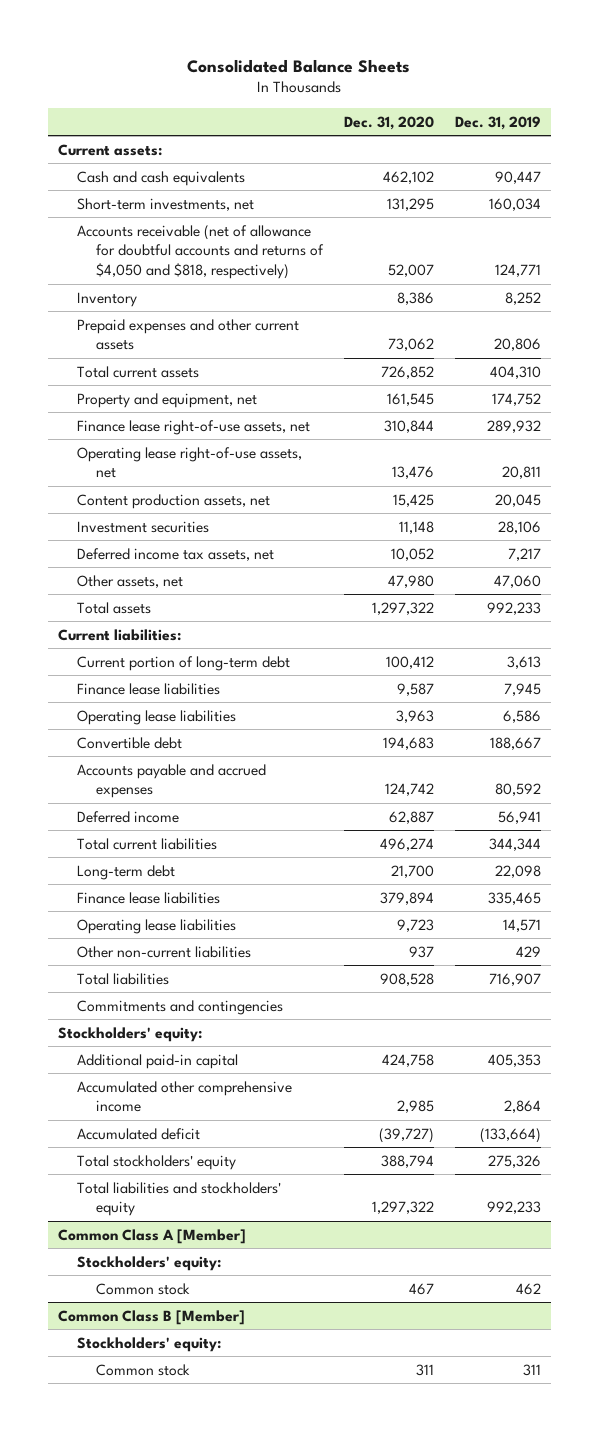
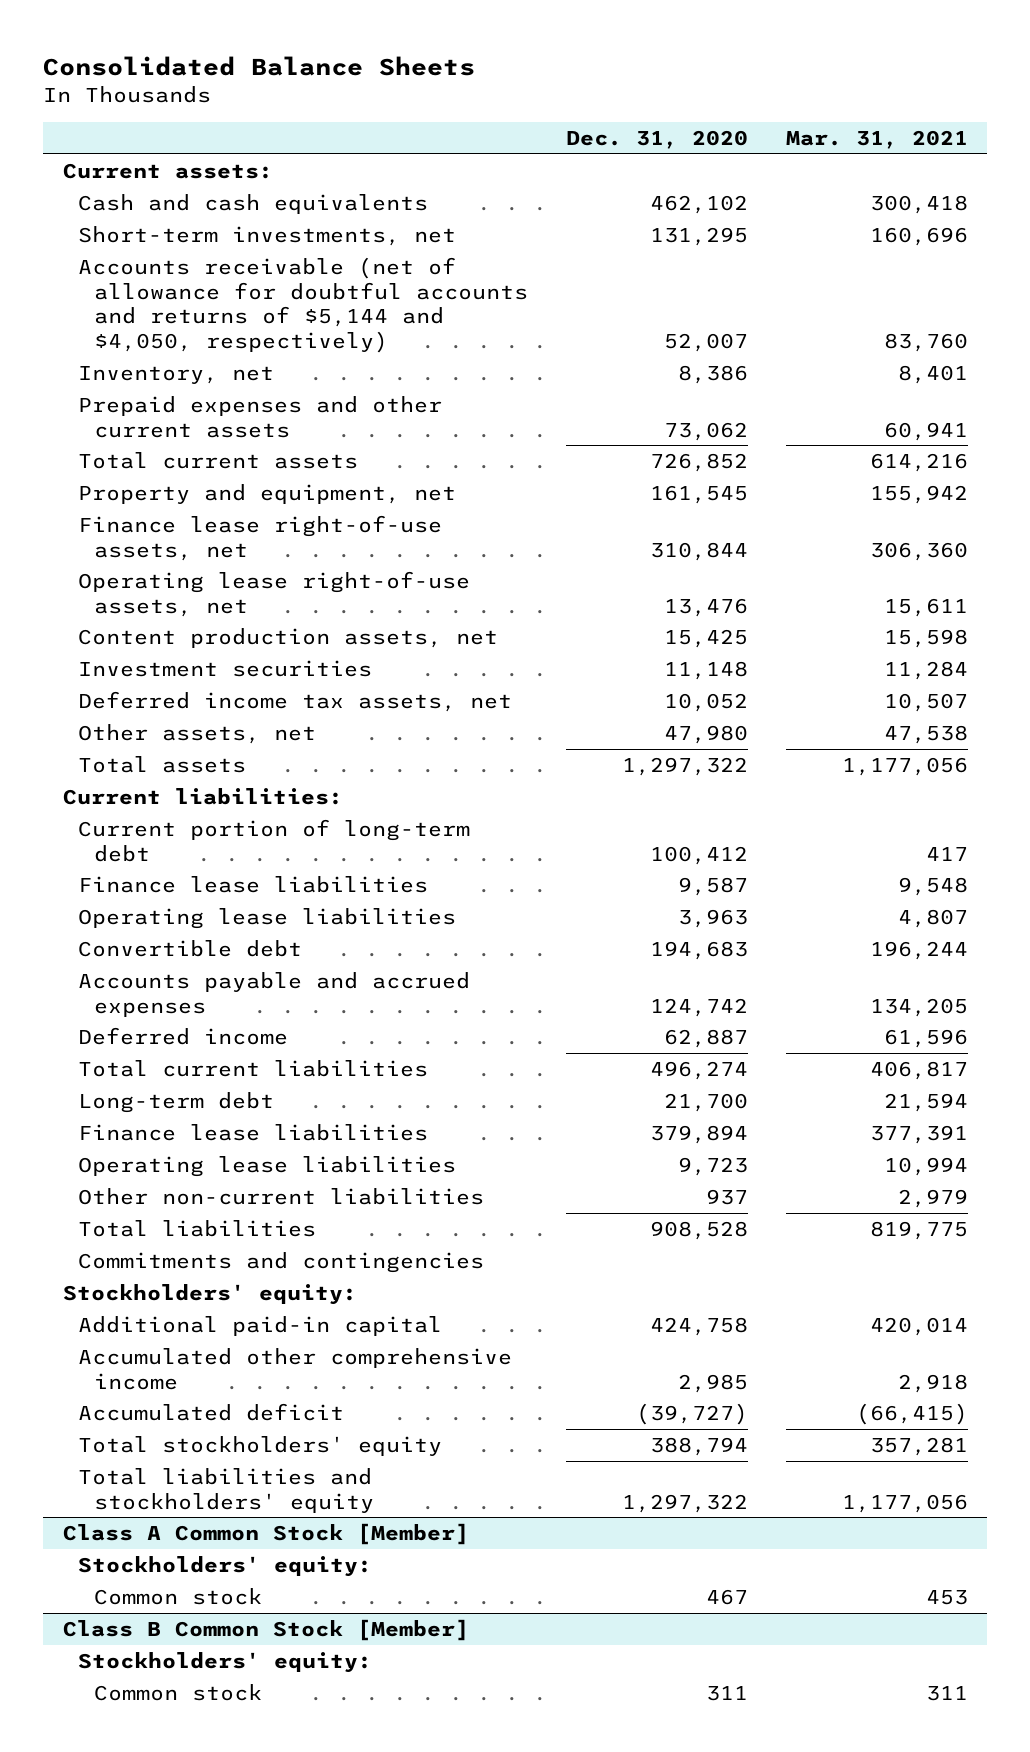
- | Dec. 31, 2020 | Dec. 31, 2019
+ | Dec. 31, 2020 | Mar. 31, 2021
- Accounts receivable (net of allowance for doubtful accounts and returns of $4,050 and $818, respectively) | 52,007 | 124,771
- Inventory | 8,386 | 8,252
+ Accounts receivable (net of allowance for doubtful accounts and returns of $5,144 and $4,050, respectively) | 52,007 | 83,760
+ Inventory, net | 8,386 | 8,401
- Common Class A [Member]
+ Class A Common Stock [Member]
- Common Class B [Member]
+ Class B Common Stock [Member]

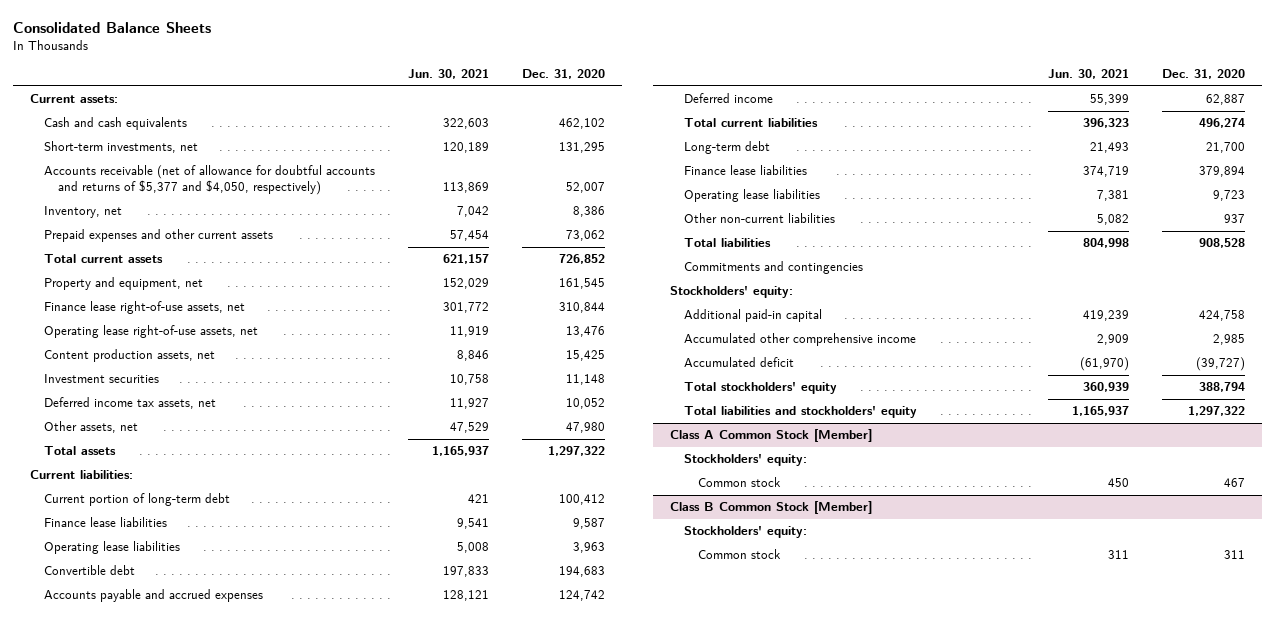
- | Dec. 31, 2020 | Mar. 31, 2021
+ | Jun. 30, 2021 | Dec. 31, 2020
- Accounts receivable (net of allowance for doubtful accounts and returns of $5,144 and $4,050, respectively) | 52,007 | 83,760
+ Accounts receivable (net of allowance for doubtful accounts and returns of $5,377 and $4,050, respectively) | 113,869 | 52,007

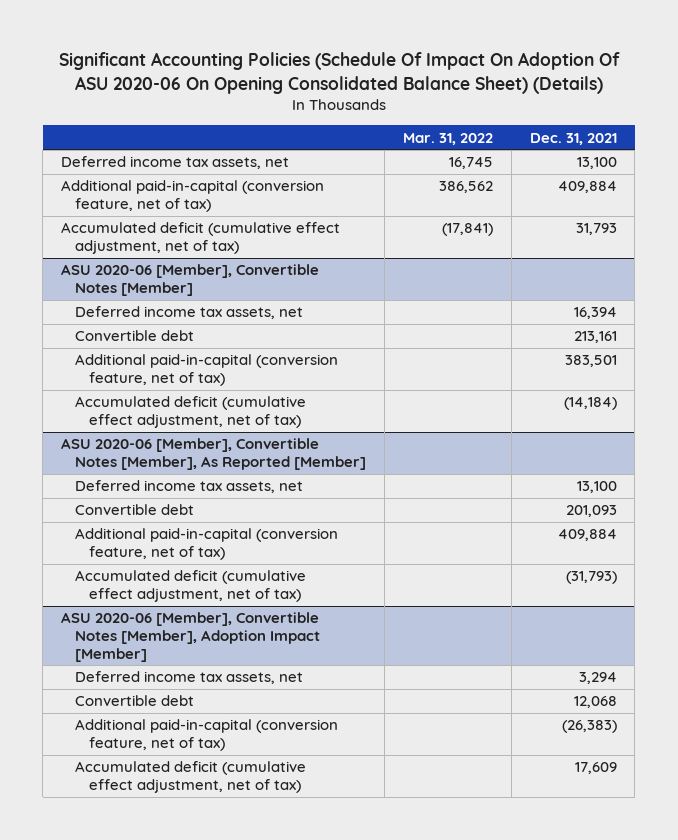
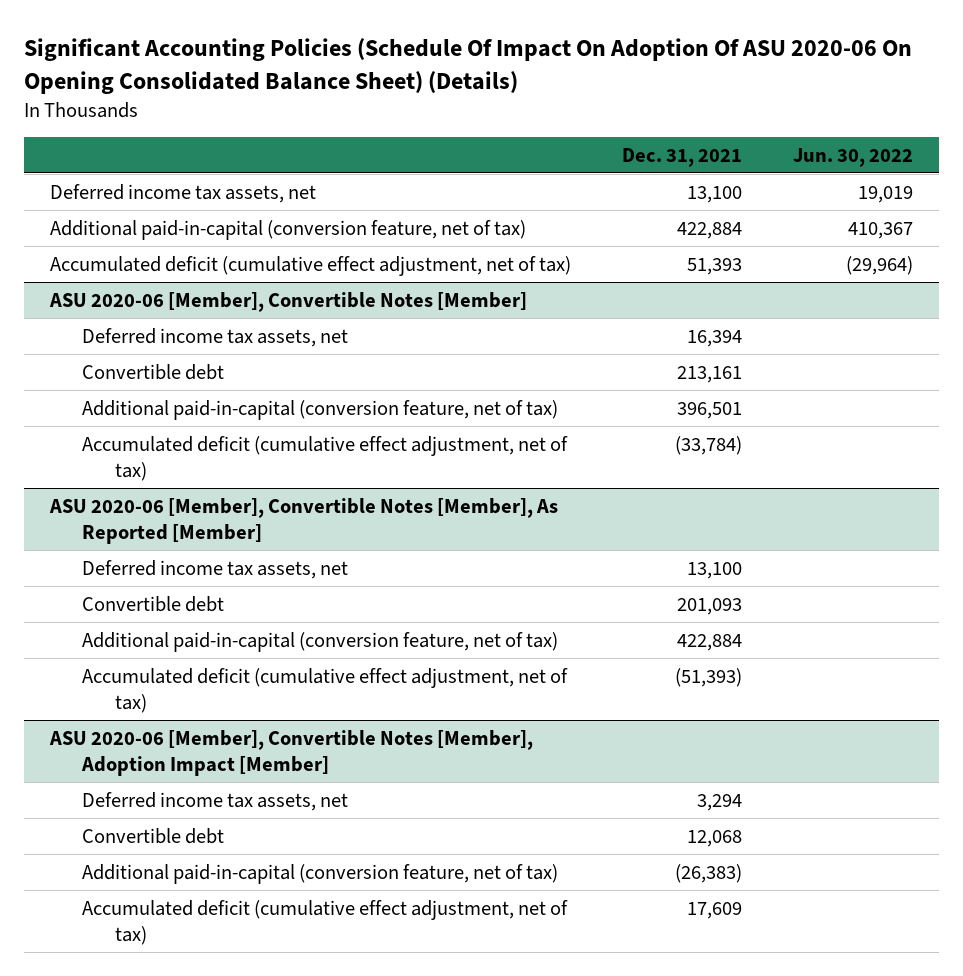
- | Mar. 31, 2022 | Dec. 31, 2021
+ | Dec. 31, 2021 | Jun. 30, 2022
- Additional paid-in-capital (conversion feature, net of tax) | 386,562 | 409,884
- Accumulated deficit (cumulative effect adjustment, net of tax) | (17,841) | 31,793
+ Additional paid-in-capital (conversion feature, net of tax) | 422,884 | 410,367
+ Accumulated deficit (cumulative effect adjustment, net of tax) | 51,393 | (29,964)
@ ASU 2020-06 [Member], Convertible Notes [Member]
- Additional paid-in-capital (conversion feature, net of tax) | | 383,501
- Accumulated deficit (cumulative effect adjustment, net of tax) | | (14,184)
+ Additional paid-in-capital (conversion feature, net of tax) | 396,501 |
+ Accumulated deficit (cumulative effect adjustment, net of tax) | (33,784) |
@ ASU 2020-06 [Member], Convertible Notes [Member], As Reported [Member]
- Additional paid-in-capital (conversion feature, net of tax) | | 409,884
- Accumulated deficit (cumulative effect adjustment, net of tax) | | (31,793)
+ Additional paid-in-capital (conversion feature, net of tax) | 422,884 |
+ Accumulated deficit (cumulative effect adjustment, net of tax) | (51,393) |

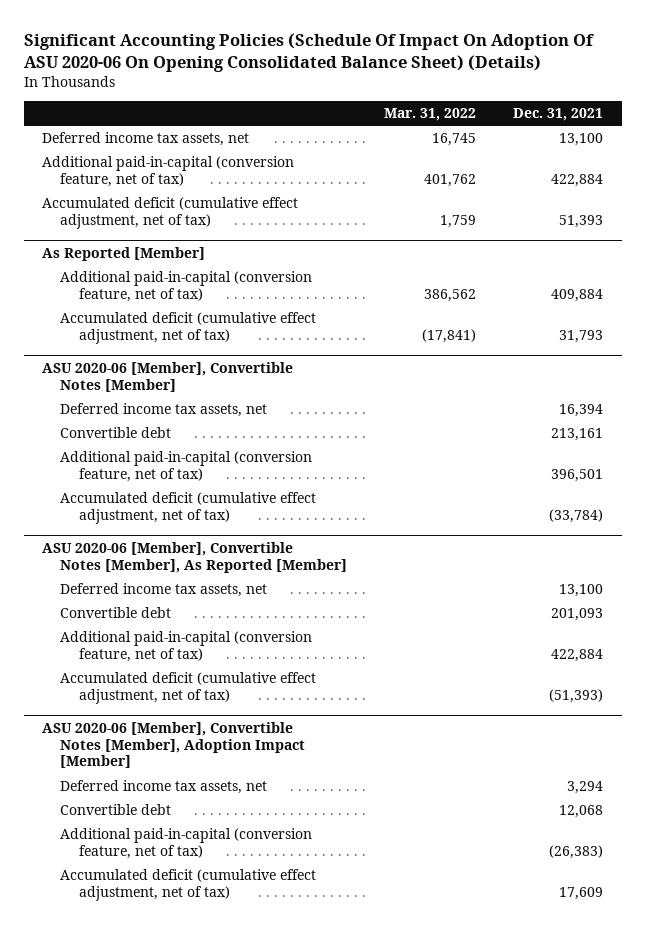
- | Dec. 31, 2021 | Jun. 30, 2022
+ | Mar. 31, 2022 | Dec. 31, 2021
+ As Reported [Member]
+ Additional paid-in-capital (conversion feature, net of tax) | 386,562 | 409,884
+ Accumulated deficit (cumulative effect adjustment, net of tax) | (17,841) | 31,793

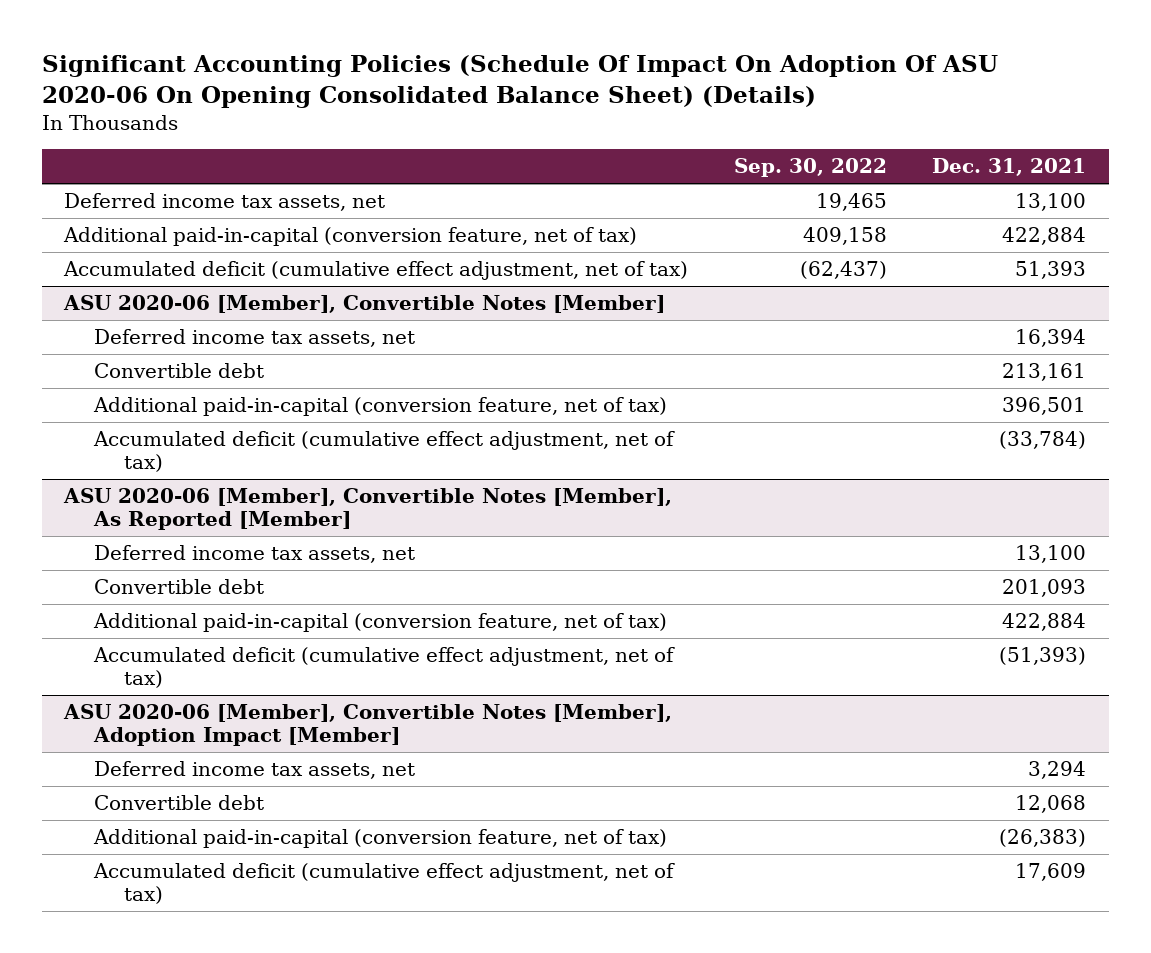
- | Mar. 31, 2022 | Dec. 31, 2021
+ | Sep. 30, 2022 | Dec. 31, 2021
- As Reported [Member]
- Additional paid-in-capital (conversion feature, net of tax) | 386,562 | 409,884
- Accumulated deficit (cumulative effect adjustment, net of tax) | (17,841) | 31,793

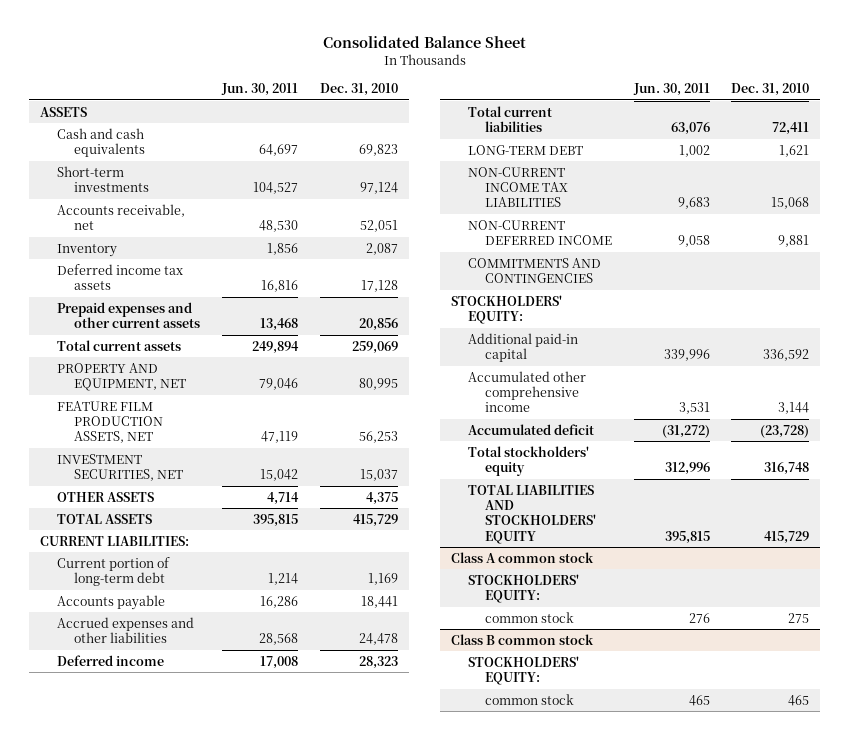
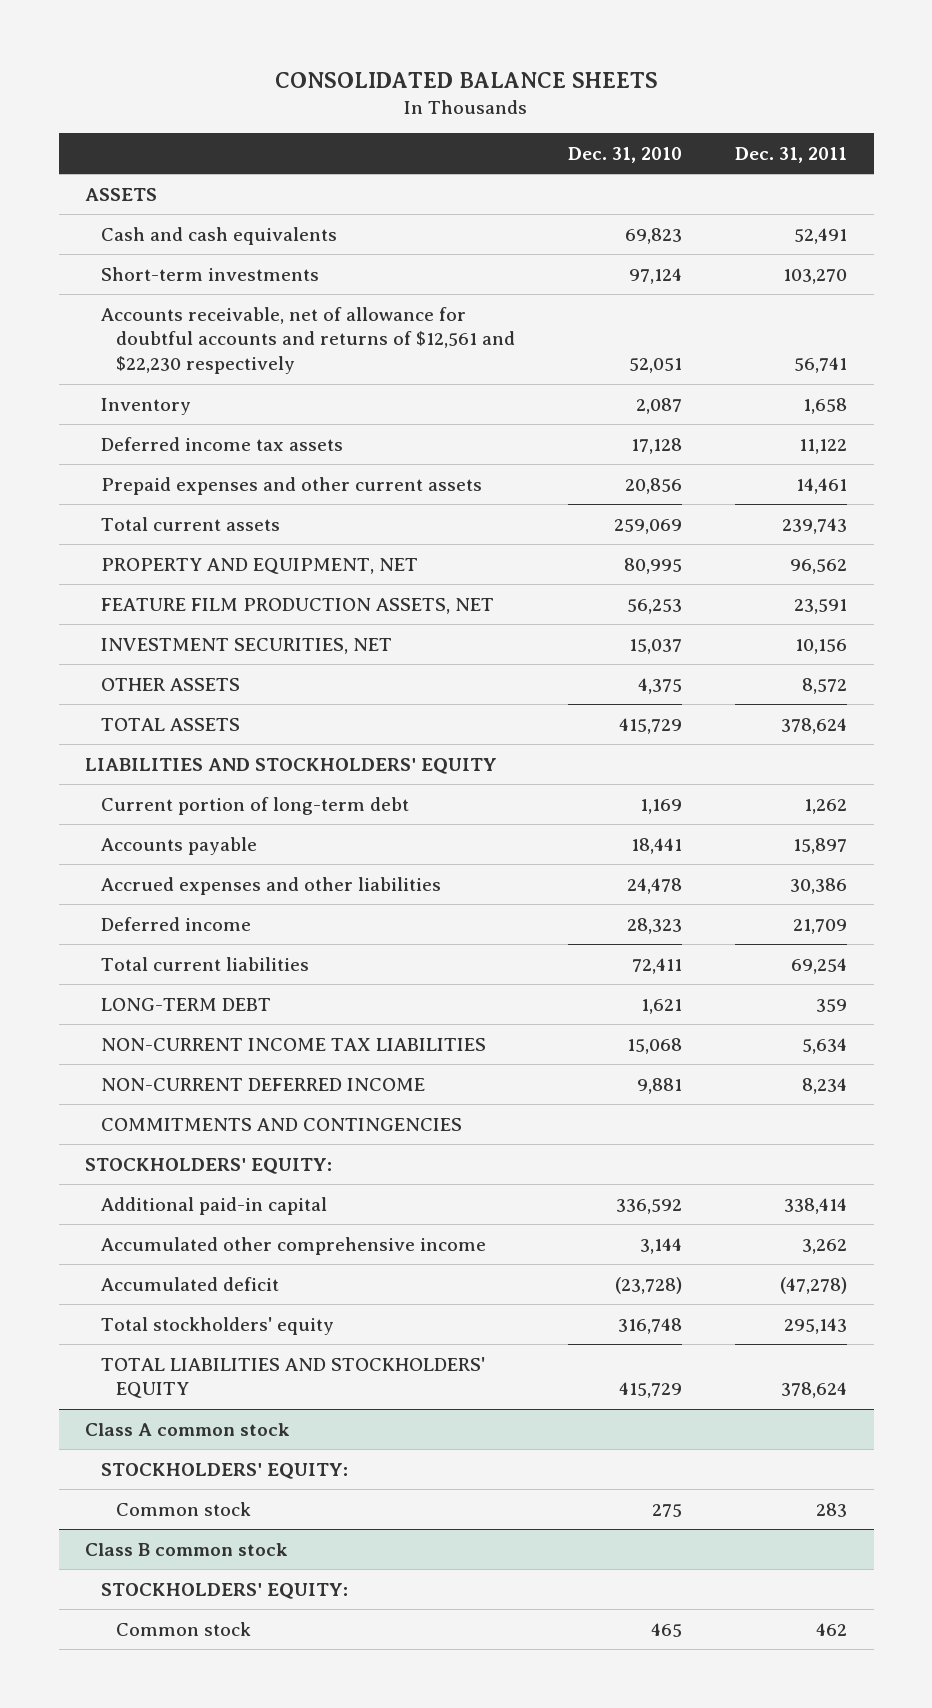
- Consolidated Balance Sheet
+ CONSOLIDATED BALANCE SHEETS
- | Jun. 30, 2011 | Dec. 31, 2010
+ | Dec. 31, 2010 | Dec. 31, 2011
- Accounts receivable, net | 48,530 | 52,051
+ Accounts receivable, net of allowance for doubtful accounts and returns of $12,561 and $22,230 respectively | 52,051 | 56,741
- CURRENT LIABILITIES:
+ LIABILITIES AND STOCKHOLDERS' EQUITY
@ Class A common stock
- common stock | 276 | 275
+ Common stock | 275 | 283
@ Class B common stock
- common stock | 465 | 465
+ Common stock | 465 | 462

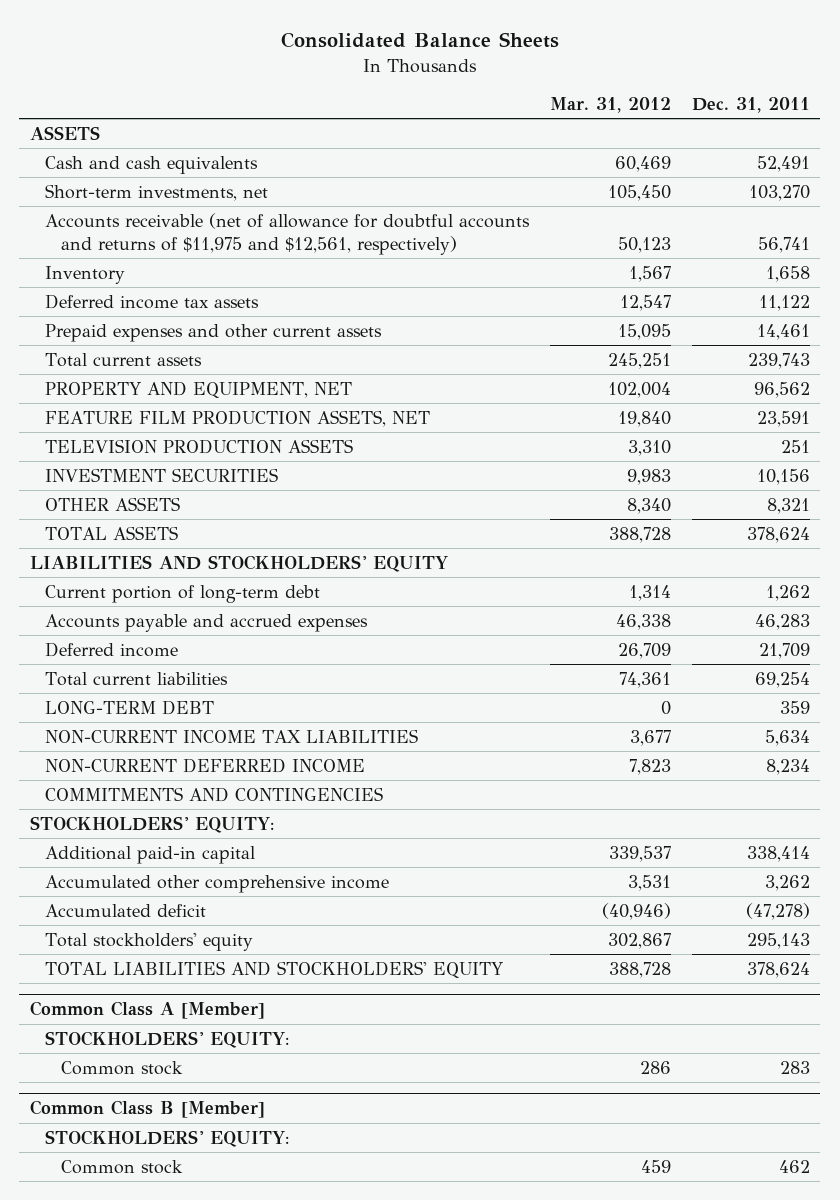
- CONSOLIDATED BALANCE SHEETS
+ Consolidated Balance Sheets
- | Dec. 31, 2010 | Dec. 31, 2011
+ | Mar. 31, 2012 | Dec. 31, 2011
- Short-term investments | 97,124 | 103,270
- Accounts receivable, net of allowance for doubtful accounts and returns of $12,561 and $22,230 respectively | 52,051 | 56,741
+ Short-term investments, net | 105,450 | 103,270
+ Accounts receivable (net of allowance for doubtful accounts and returns of $11,975 and $12,561, respectively) | 50,123 | 56,741
- INVESTMENT SECURITIES, NET | 15,037 | 10,156
- OTHER ASSETS | 4,375 | 8,572
+ TELEVISION PRODUCTION ASSETS | 3,310 | 251
+ INVESTMENT SECURITIES | 9,983 | 10,156
+ OTHER ASSETS | 8,340 | 8,321
- Accounts payable | 18,441 | 15,897
- Accrued expenses and other liabilities | 24,478 | 30,386
+ Accounts payable and accrued expenses | 46,338 | 46,283
- Class A common stock
+ Common Class A [Member]
- Class B common stock
+ Common Class B [Member]

